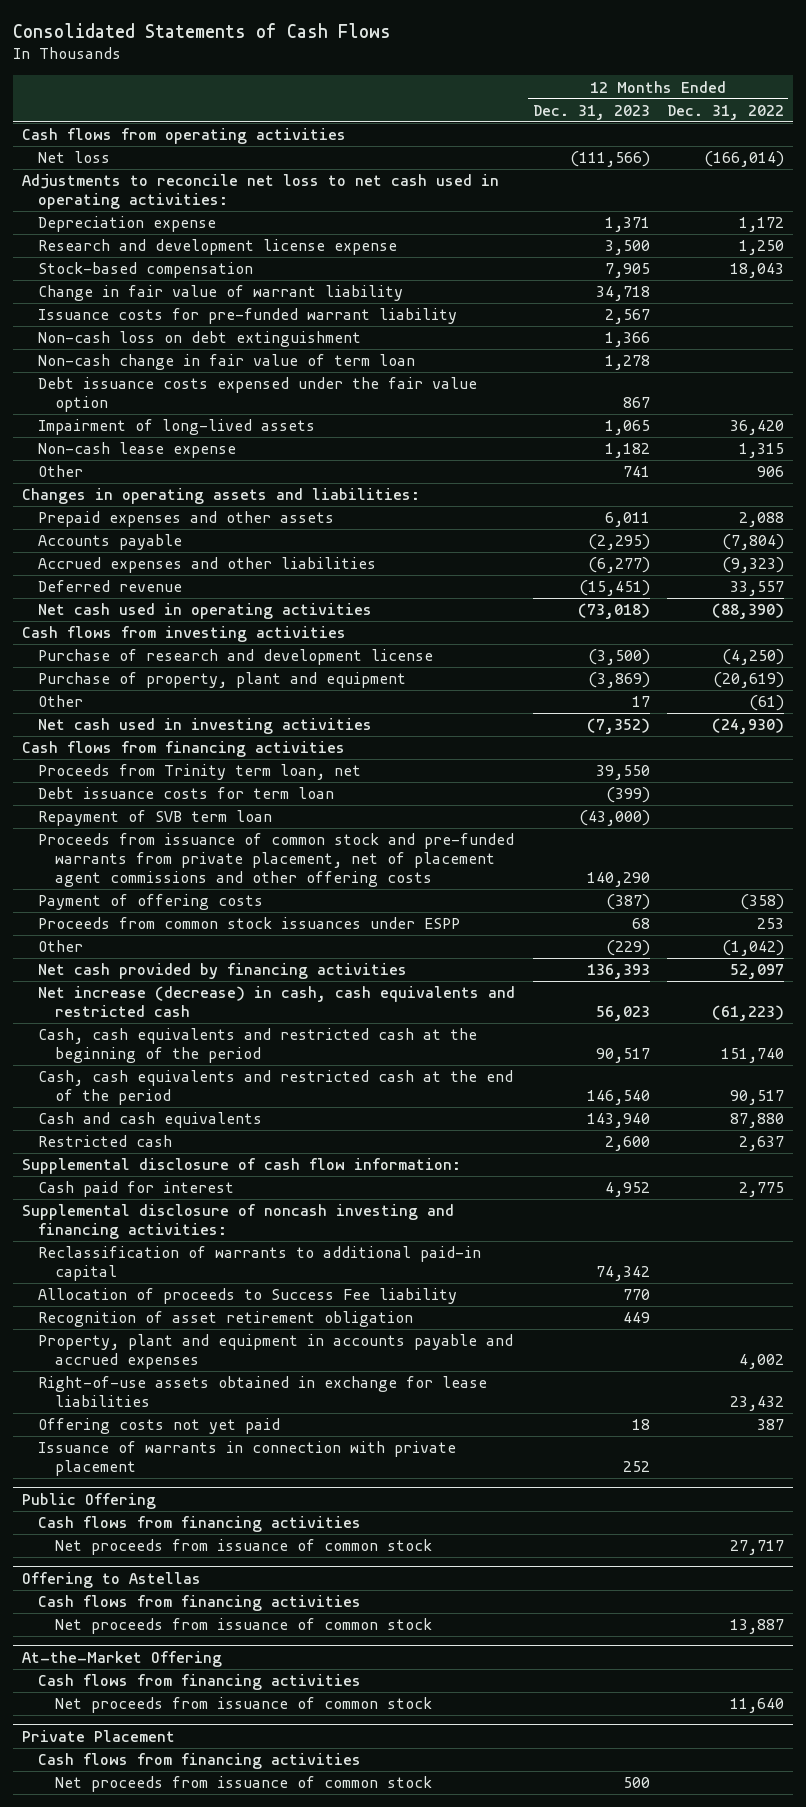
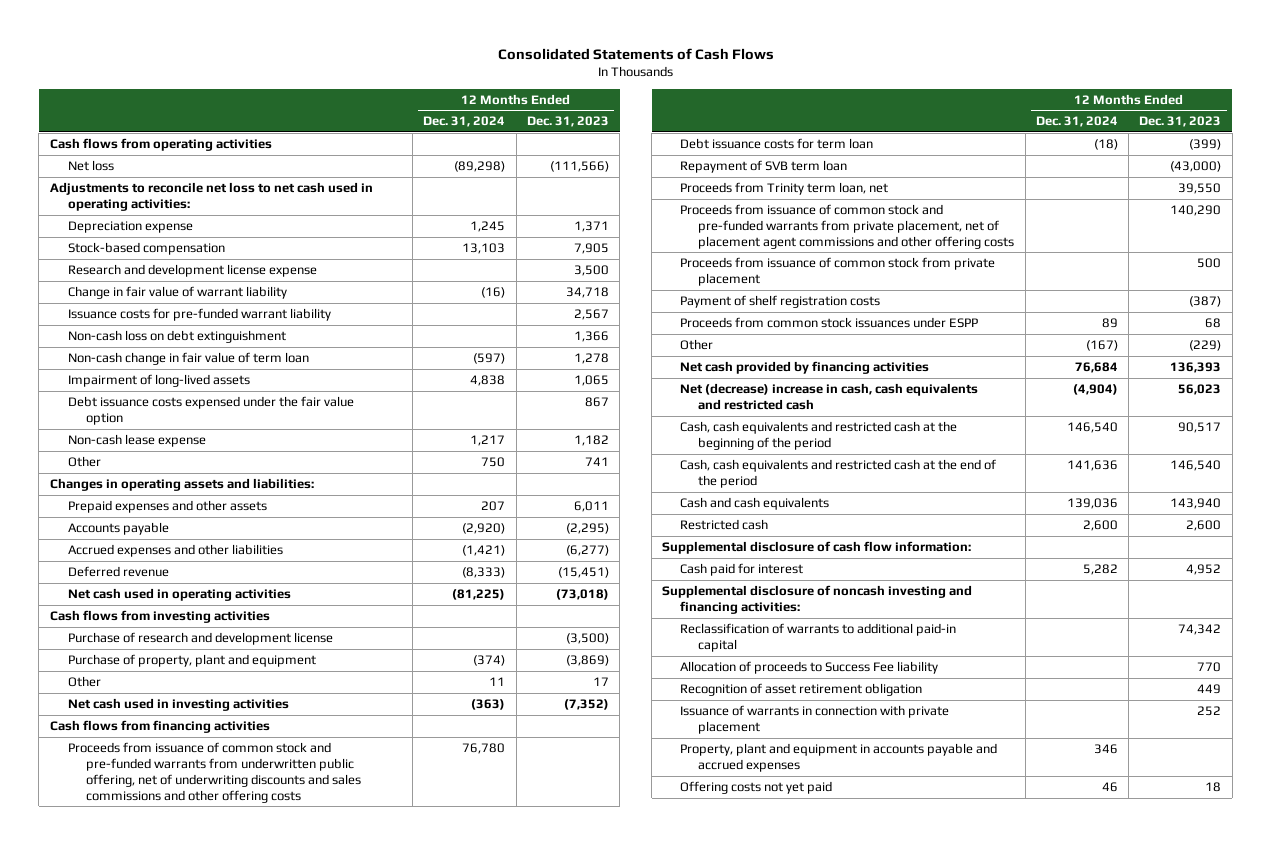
- | 12 Months Ended Dec. 31, 2023 | 12 Months Ended Dec. 31, 2022
+ | 12 Months Ended Dec. 31, 2024 | 12 Months Ended Dec. 31, 2023
moved down: Research and development license expense | | 3,500
moved down: Debt issuance costs expensed under the fair value option | | 867
+ Proceeds from issuance of common stock and pre-funded warrants from underwritten public offering, net of underwriting discounts and sales commissions and other offering costs | 76,780 |
moved down: Proceeds from Trinity term loan, net | | 39,550
- Payment of offering costs | (387) | (358)
+ Proceeds from issuance of common stock from private placement | | 500
+ Payment of shelf registration costs | | (387)
- Net increase (decrease) in cash, cash equivalents and restricted cash | 56,023 | (61,223)
+ Net (decrease) increase in cash, cash equivalents and restricted cash | (4,904) | 56,023
moved up: Issuance of warrants in connection with private placement | | 252
- Right-of-use assets obtained in exchange for lease liabilities | | 23,432
- Public Offering
- Cash flows from financing activities
- Net proceeds from issuance of common stock | | 27,717
- Offering to Astellas
- Cash flows from financing activities
- Net proceeds from issuance of common stock | | 13,887
- At-the-Market Offering
- Cash flows from financing activities
- Net proceeds from issuance of common stock | | 11,640
- Private Placement
- Cash flows from financing activities
- Net proceeds from issuance of common stock | 500 |

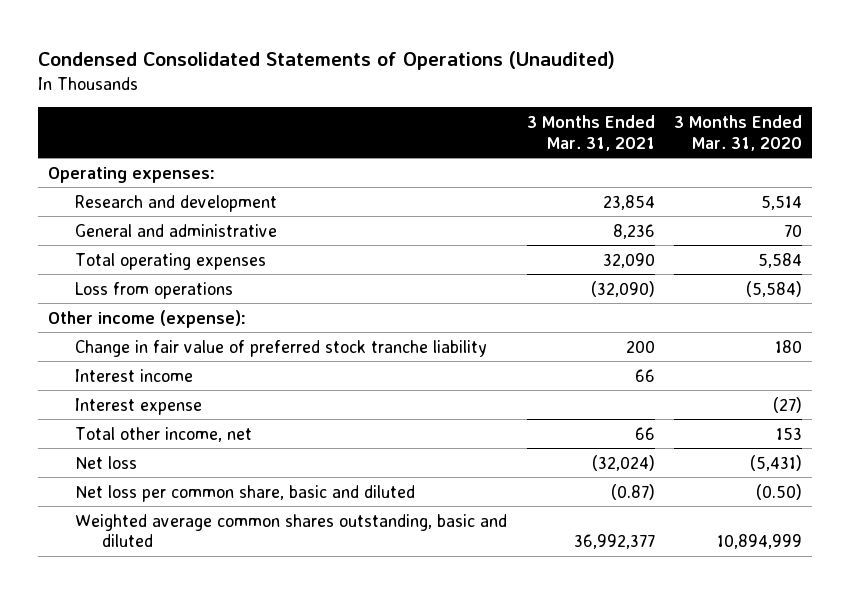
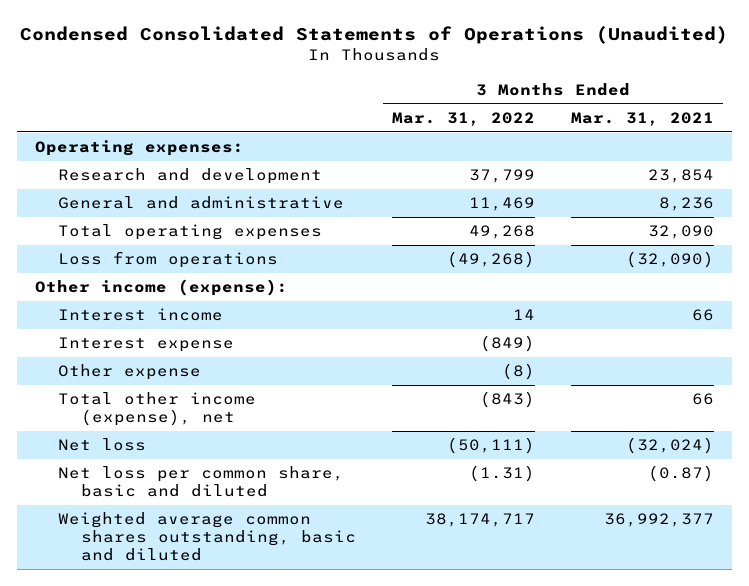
- | 3 Months Ended Mar. 31, 2021 | 3 Months Ended Mar. 31, 2020
+ | 3 Months Ended Mar. 31, 2022 | 3 Months Ended Mar. 31, 2021
- Change in fair value of preferred stock tranche liability | 200 | 180
- Total other income, net | 66 | 153
+ Other expense | (8) |
+ Total other income (expense), net | (843) | 66

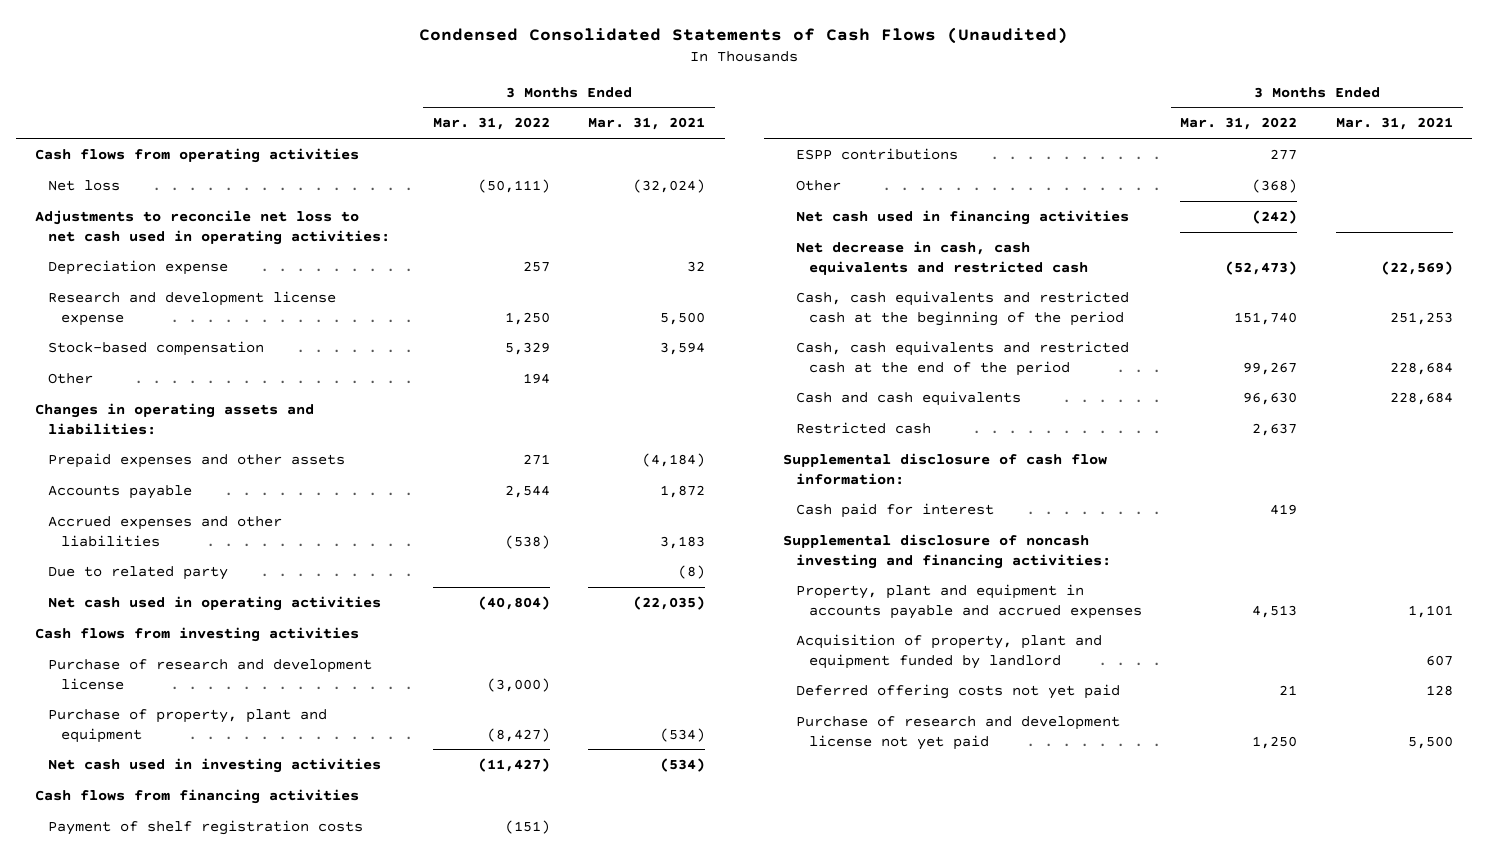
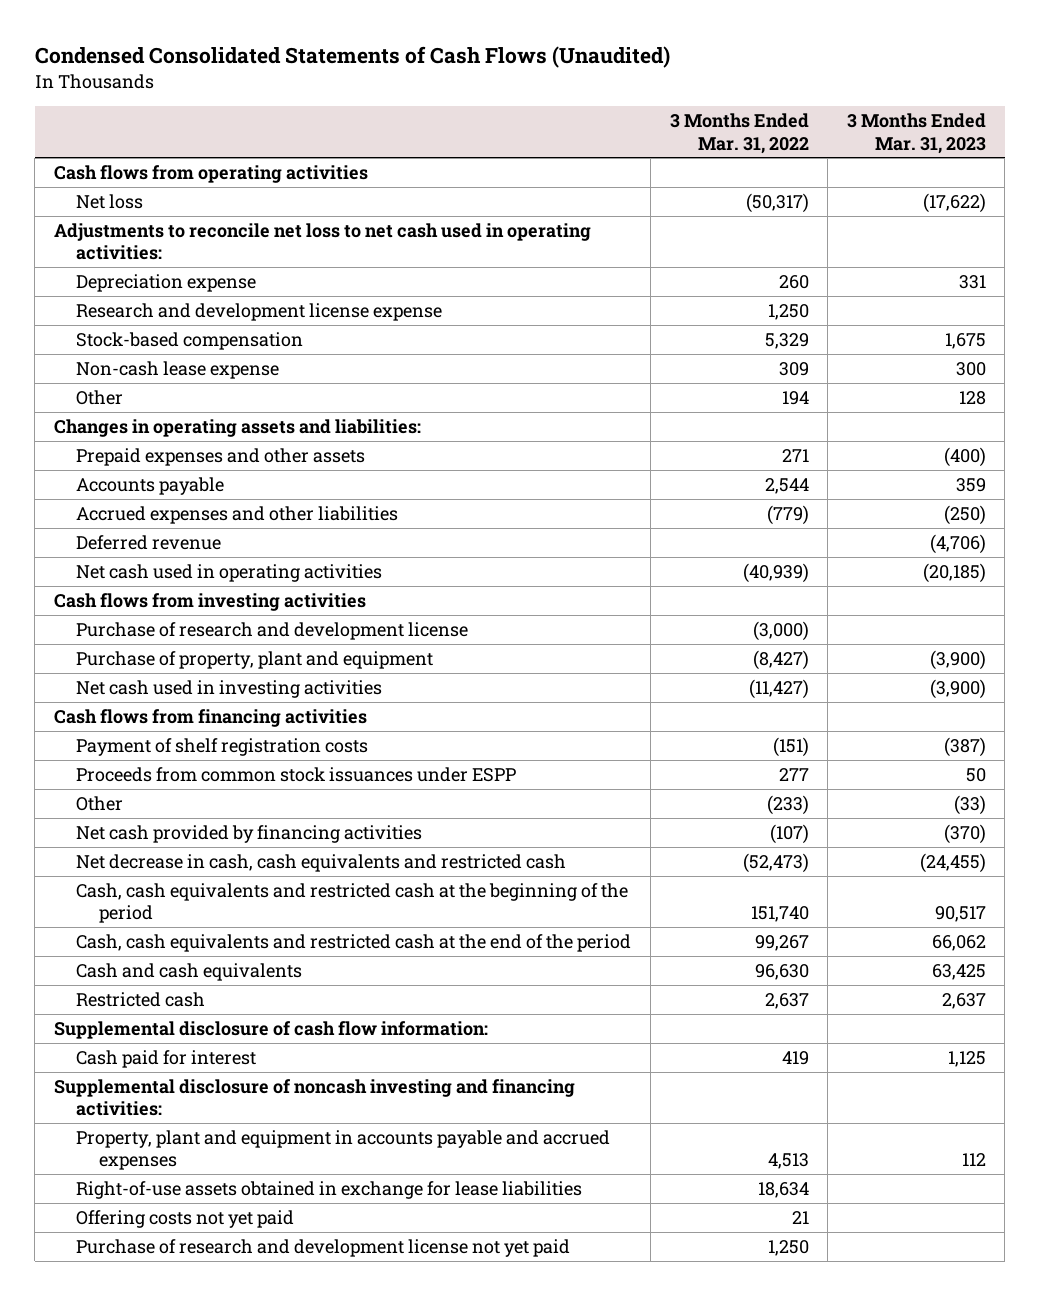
- | 3 Months Ended Mar. 31, 2022 | 3 Months Ended Mar. 31, 2021
+ | 3 Months Ended Mar. 31, 2022 | 3 Months Ended Mar. 31, 2023
- Net loss | (50,111) | (32,024)
+ Net loss | (50,317) | (17,622)
- Depreciation expense | 257 | 32
+ Depreciation expense | 260 | 331
+ Non-cash lease expense | 309 | 300
- Accrued expenses and other liabilities | (538) | 3,183
- Due to related party | | (8)
- Net cash used in operating activities | (40,804) | (22,035)
+ Accrued expenses and other liabilities | (779) | (250)
+ Deferred revenue | | (4,706)
+ Net cash used in operating activities | (40,939) | (20,185)
- ESPP contributions | 277 |
- Other | (368) |
- Net cash used in financing activities | (242) |
+ Proceeds from common stock issuances under ESPP | 277 | 50
+ Other | (233) | (33)
+ Net cash provided by financing activities | (107) | (370)
- Acquisition of property, plant and equipment funded by landlord | | 607
- Deferred offering costs not yet paid | 21 | 128
+ Right-of-use assets obtained in exchange for lease liabilities | 18,634 |
+ Offering costs not yet paid | 21 |

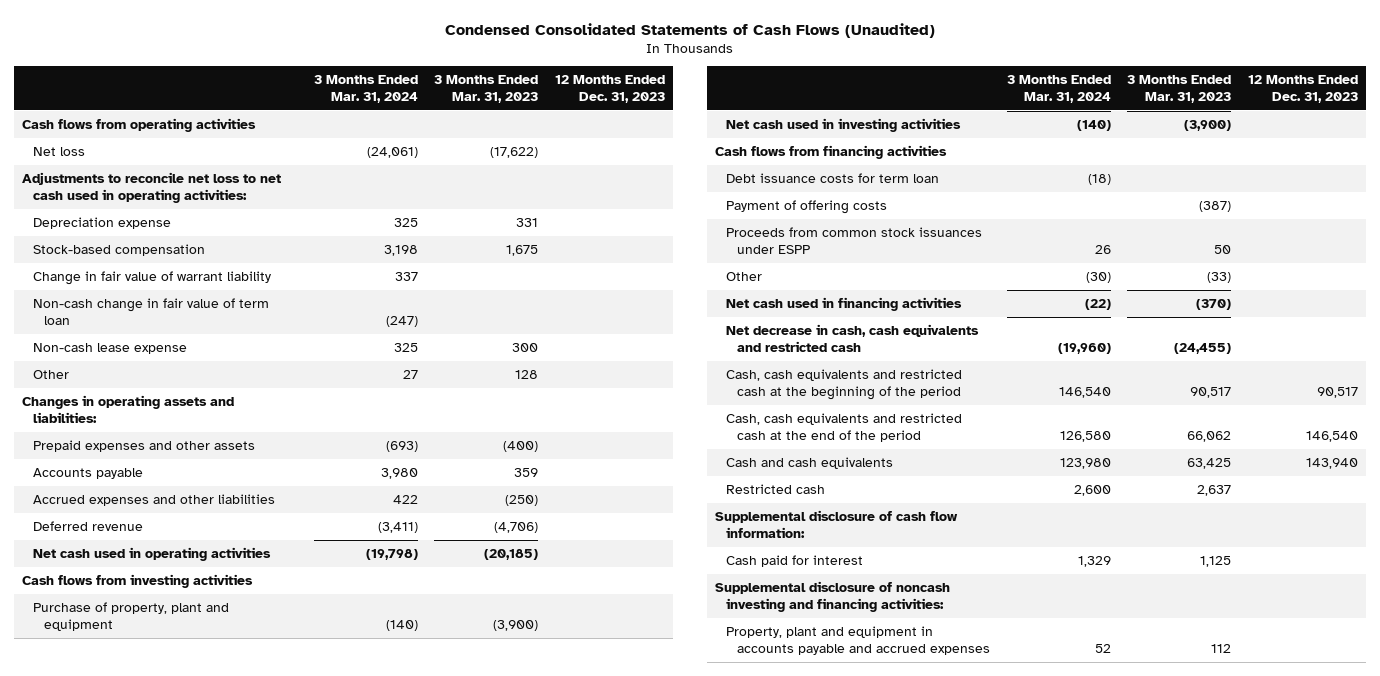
- | 3 Months Ended Mar. 31, 2022 | 3 Months Ended Mar. 31, 2023
+ | 3 Months Ended Mar. 31, 2024 | 3 Months Ended Mar. 31, 2023 | 12 Months Ended Dec. 31, 2023
- Research and development license expense | 1,250 |
+ Change in fair value of warrant liability | 337 | |
+ Non-cash change in fair value of term loan | (247) | |
- Purchase of research and development license | (3,000) |
- Payment of shelf registration costs | (151) | (387)
+ Debt issuance costs for term loan | (18) | |
+ Payment of offering costs | | (387) |
- Net cash provided by financing activities | (107) | (370)
+ Net cash used in financing activities | (22) | (370) |
- Right-of-use assets obtained in exchange for lease liabilities | 18,634 |
- Offering costs not yet paid | 21 |
- Purchase of research and development license not yet paid | 1,250 |

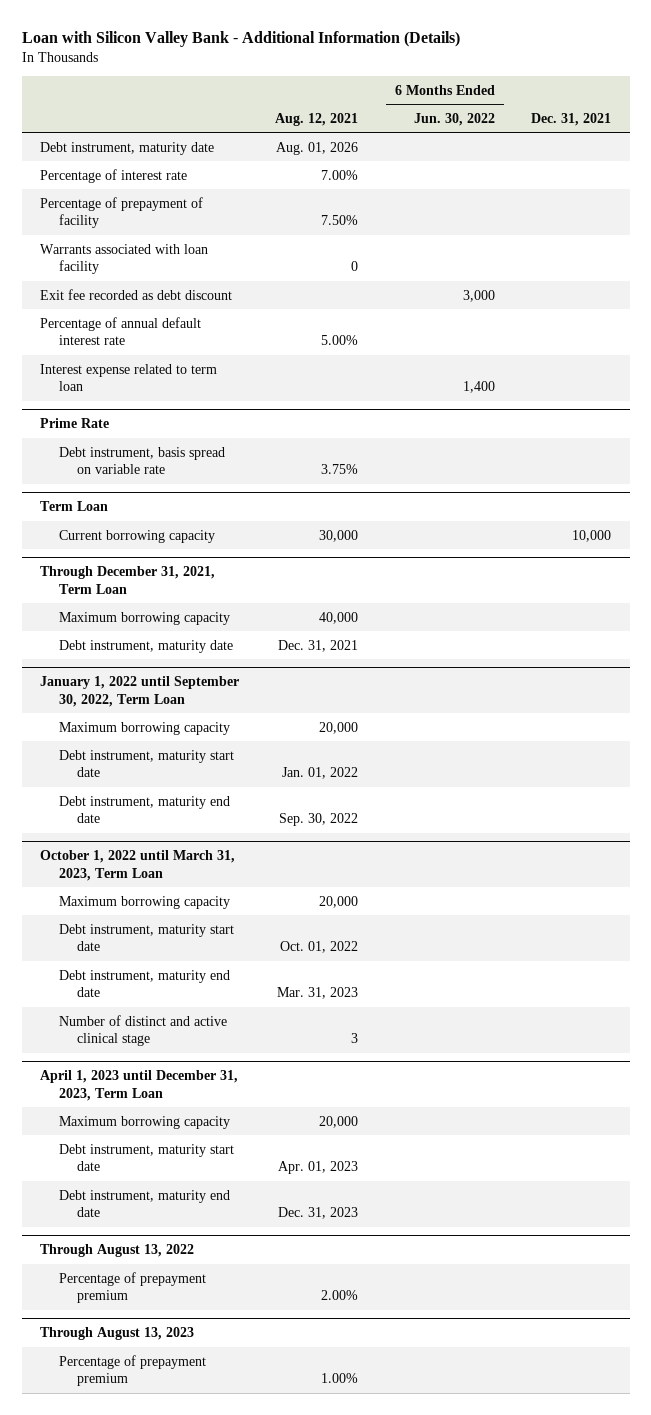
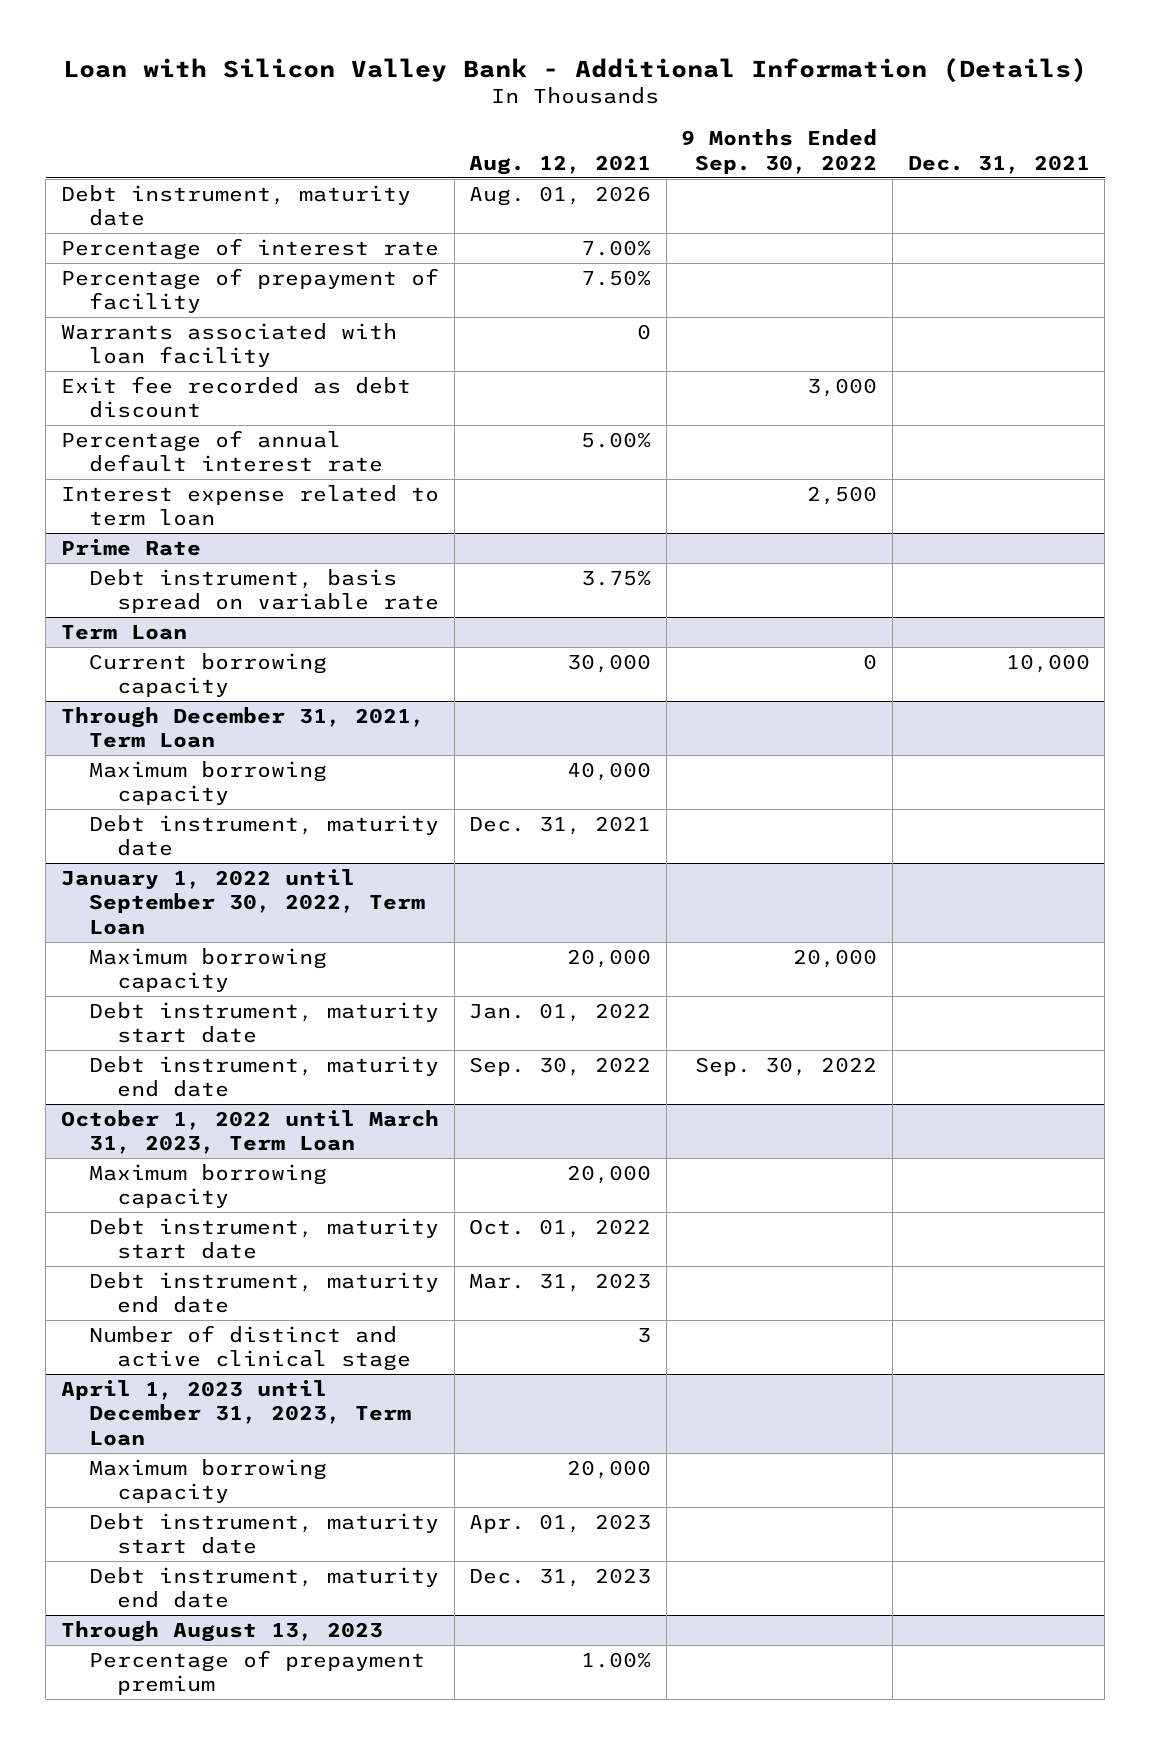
- | Aug. 12, 2021 | 6 Months Ended Jun. 30, 2022 | Dec. 31, 2021
+ | Aug. 12, 2021 | 9 Months Ended Sep. 30, 2022 | Dec. 31, 2021
- Through August 13, 2022
- Percentage of prepayment premium | 2.00% | |

